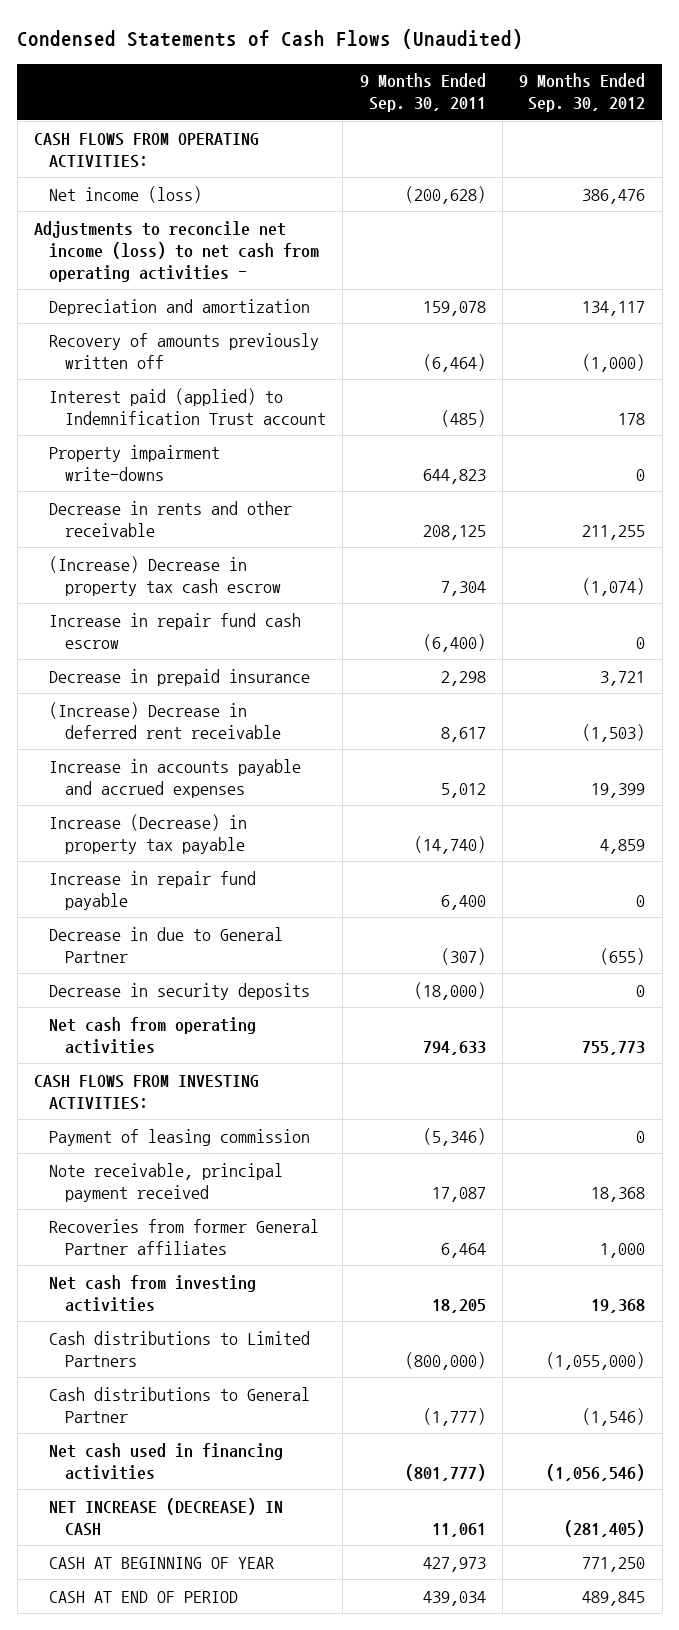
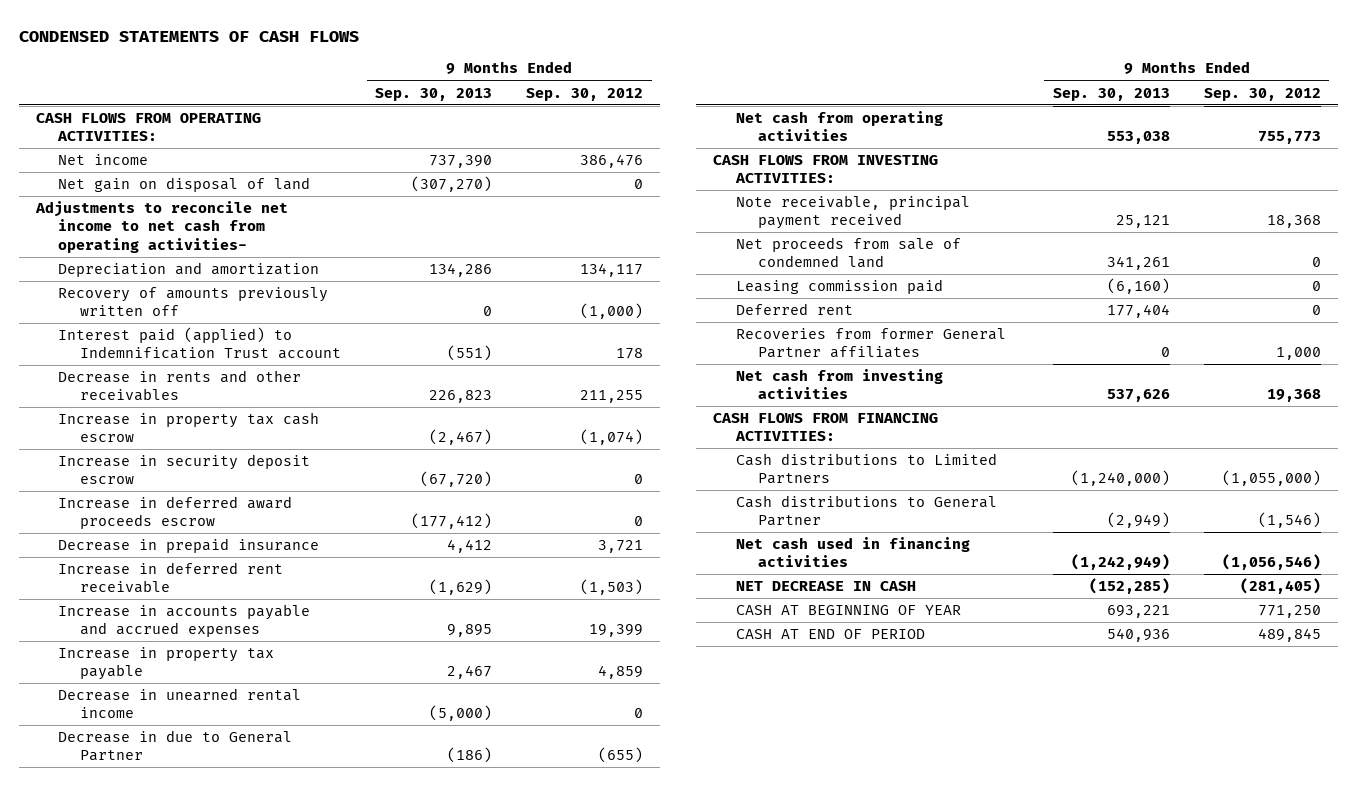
- Condensed Statements of Cash Flows (Unaudited)
+ CONDENSED STATEMENTS OF CASH FLOWS
- | 9 Months Ended Sep. 30, 2011 | 9 Months Ended Sep. 30, 2012
+ | 9 Months Ended Sep. 30, 2013 | 9 Months Ended Sep. 30, 2012
- Net income (loss) | (200,628) | 386,476
- Adjustments to reconcile net income (loss) to net cash from operating activities -
+ Net income | 737,390 | 386,476
+ Net gain on disposal of land | (307,270) | 0
+ Adjustments to reconcile net income to net cash from operating activities-
- Property impairment write-downs | 644,823 | 0
- Decrease in rents and other receivable | 208,125 | 211,255
- (Increase) Decrease in property tax cash escrow | 7,304 | (1,074)
- Increase in repair fund cash escrow | (6,400) | 0
+ Decrease in rents and other receivables | 226,823 | 211,255
+ Increase in property tax cash escrow | (2,467) | (1,074)
+ Increase in security deposit escrow | (67,720) | 0
+ Increase in deferred award proceeds escrow | (177,412) | 0
- (Increase) Decrease in deferred rent receivable | 8,617 | (1,503)
+ Increase in deferred rent receivable | (1,629) | (1,503)
- Increase (Decrease) in property tax payable | (14,740) | 4,859
- Increase in repair fund payable | 6,400 | 0
+ Increase in property tax payable | 2,467 | 4,859
+ Decrease in unearned rental income | (5,000) | 0
- Decrease in security deposits | (18,000) | 0
- Payment of leasing commission | (5,346) | 0
+ Net proceeds from sale of condemned land | 341,261 | 0
+ Leasing commission paid | (6,160) | 0
+ Deferred rent | 177,404 | 0
+ CASH FLOWS FROM FINANCING ACTIVITIES:
- NET INCREASE (DECREASE) IN CASH | 11,061 | (281,405)
+ NET DECREASE IN CASH | (152,285) | (281,405)

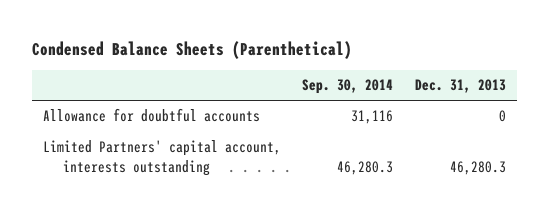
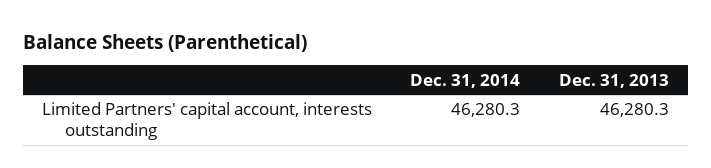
- Condensed Balance Sheets (Parenthetical)
+ Balance Sheets (Parenthetical)
- | Sep. 30, 2014 | Dec. 31, 2013
+ | Dec. 31, 2014 | Dec. 31, 2013
- Allowance for doubtful accounts | 31,116 | 0

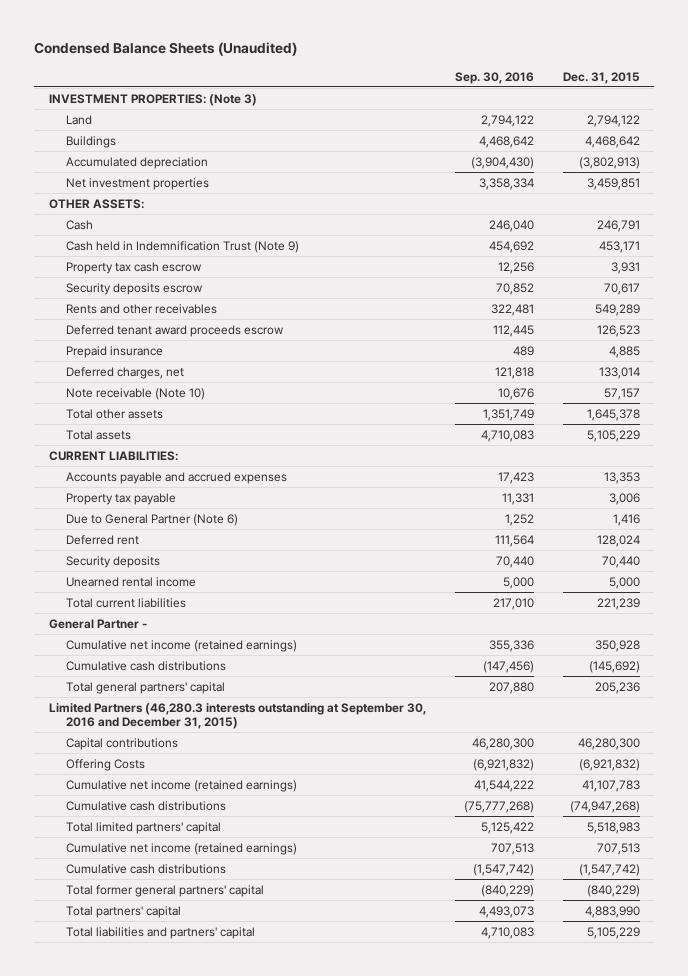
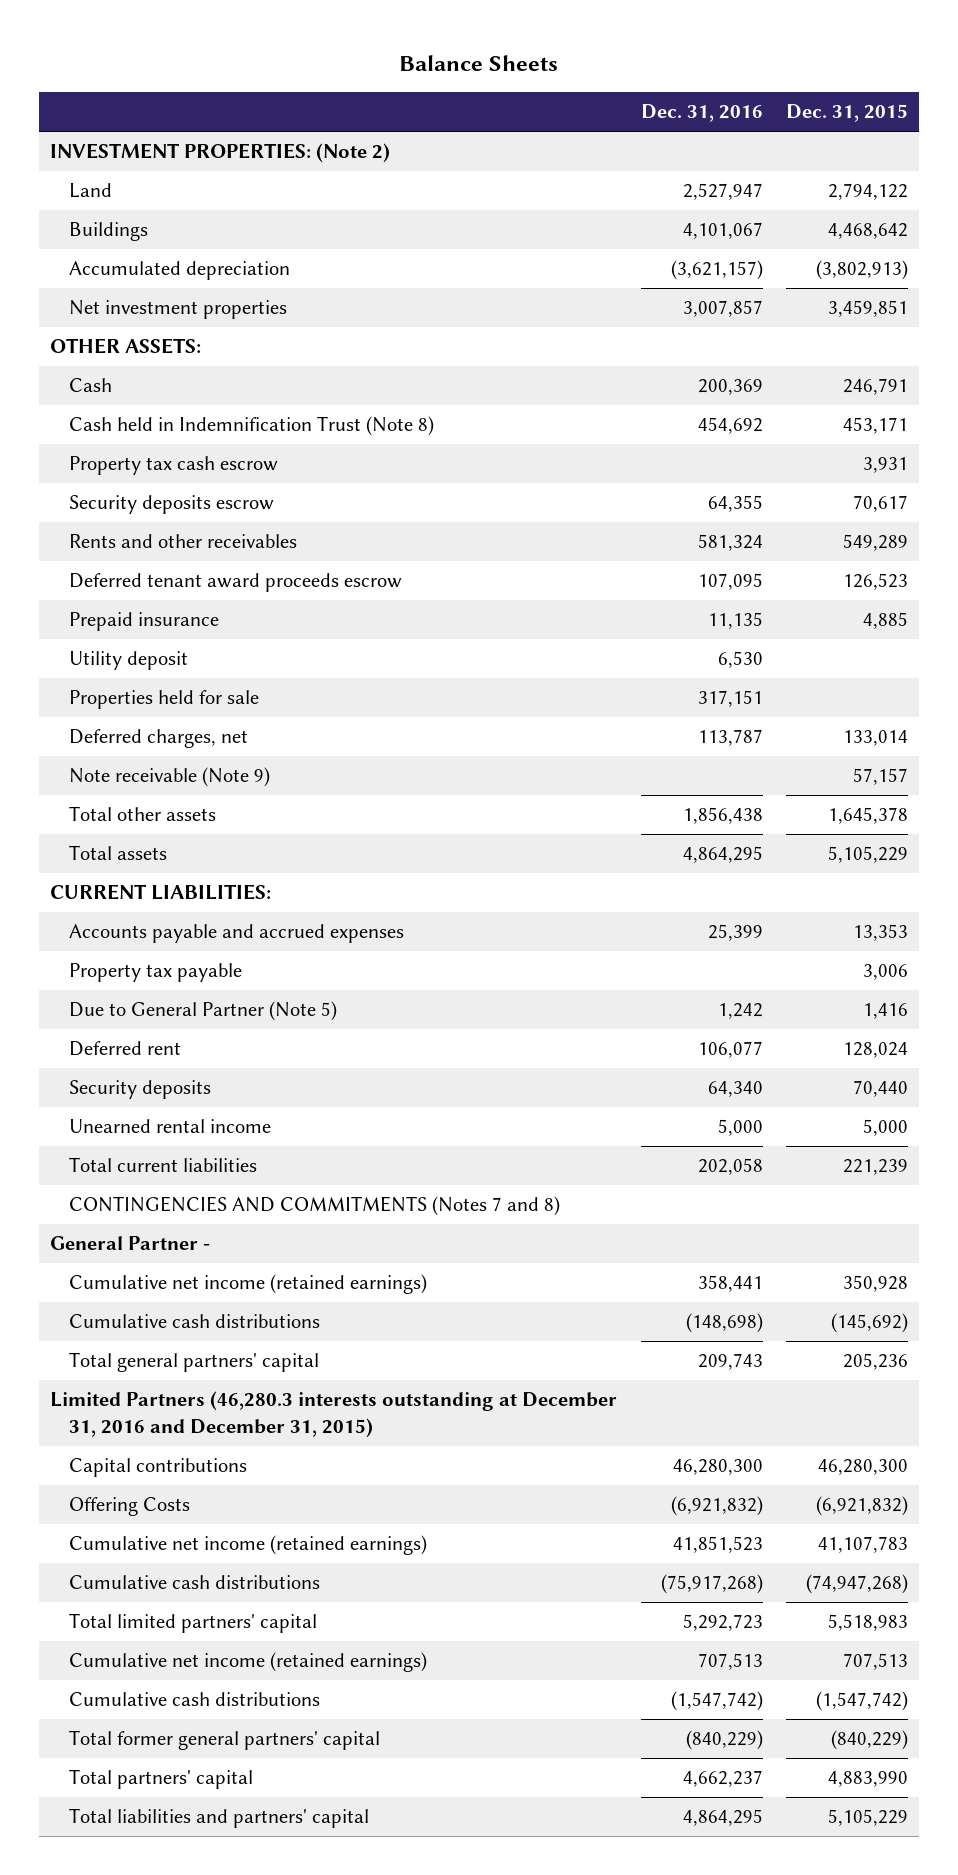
- Condensed Balance Sheets (Unaudited)
+ Balance Sheets
- | Sep. 30, 2016 | Dec. 31, 2015
+ | Dec. 31, 2016 | Dec. 31, 2015
- INVESTMENT PROPERTIES: (Note 3)
+ INVESTMENT PROPERTIES: (Note 2)
- Cash held in Indemnification Trust (Note 9) | 454,692 | 453,171
+ Cash held in Indemnification Trust (Note 8) | 454,692 | 453,171
+ Utility deposit | 6,530 |
+ Properties held for sale | 317,151 |
- Note receivable (Note 10) | 10,676 | 57,157
+ Note receivable (Note 9) | | 57,157
- Due to General Partner (Note 6) | 1,252 | 1,416
+ Due to General Partner (Note 5) | 1,242 | 1,416
+ CONTINGENCIES AND COMMITMENTS (Notes 7 and 8)
- Limited Partners (46,280.3 interests outstanding at September 30, 2016 and December 31, 2015)
+ Limited Partners (46,280.3 interests outstanding at December 31, 2016 and December 31, 2015)

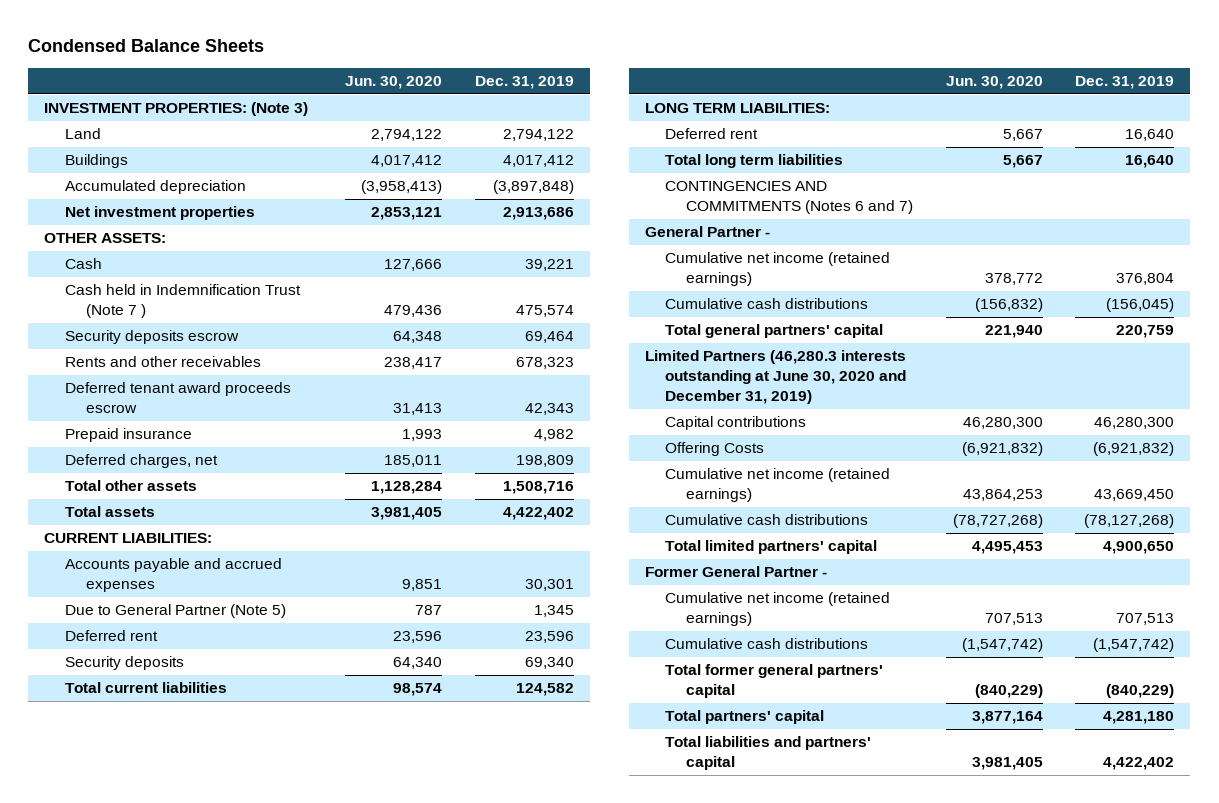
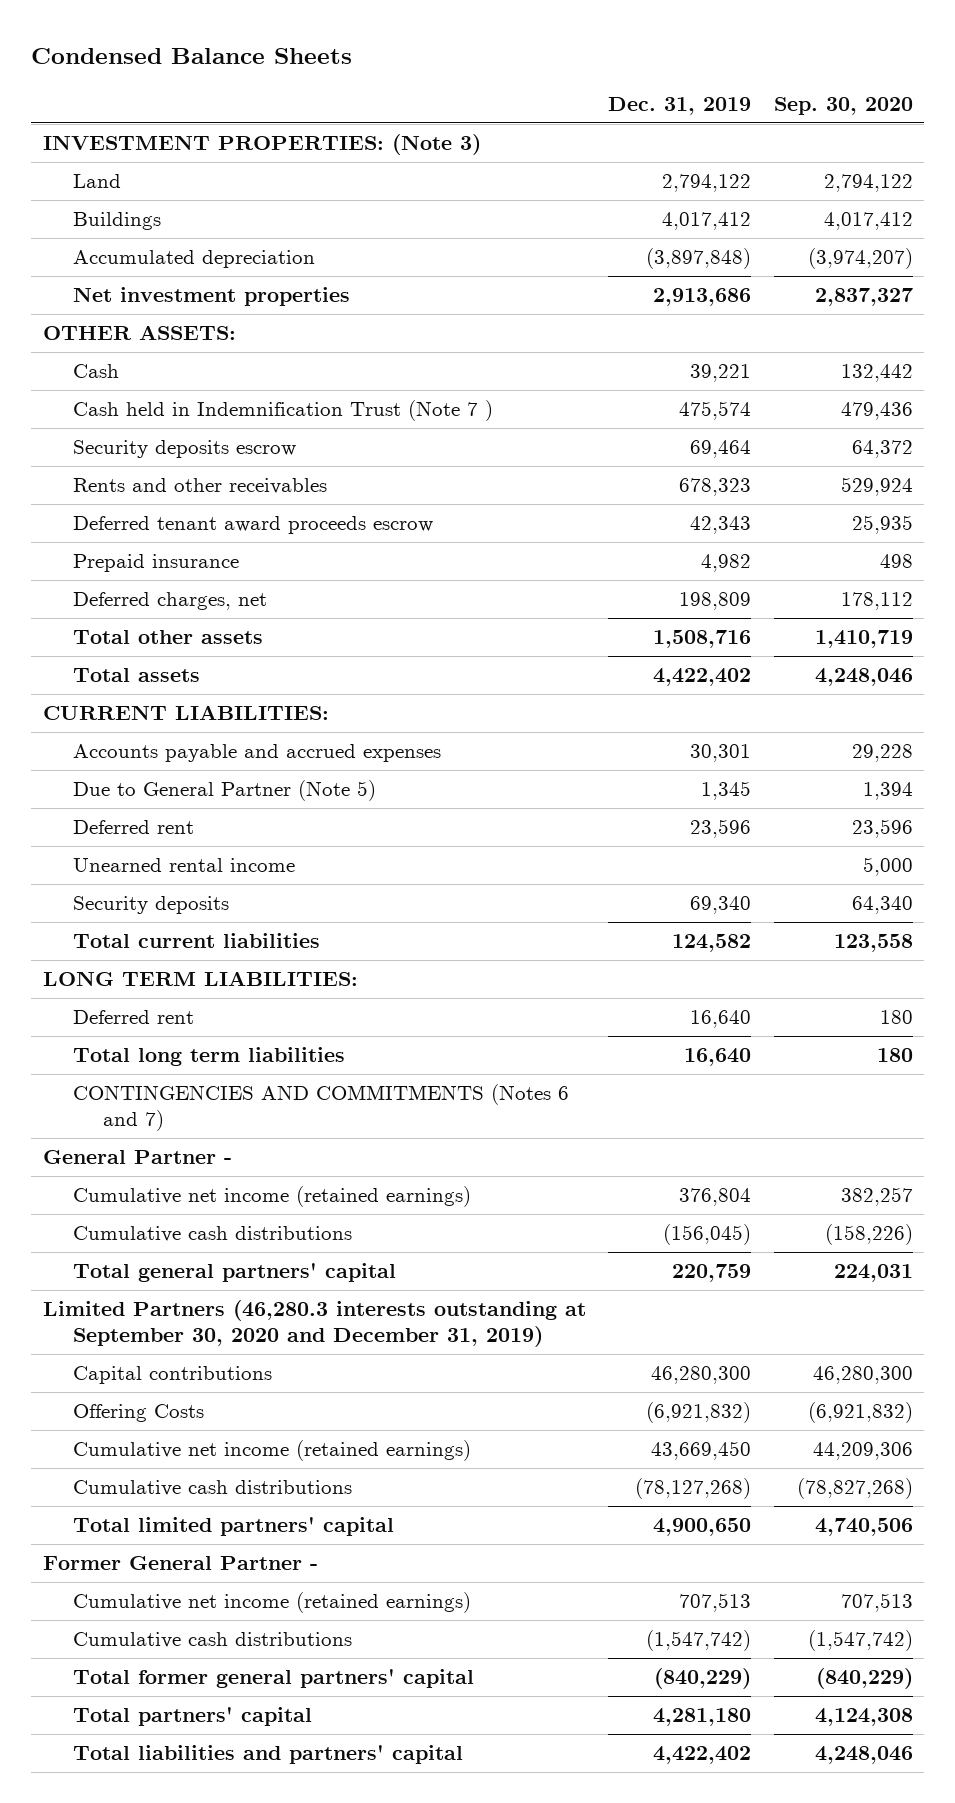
- | Jun. 30, 2020 | Dec. 31, 2019
+ | Dec. 31, 2019 | Sep. 30, 2020
+ Unearned rental income | | 5,000
- Limited Partners (46,280.3 interests outstanding at June 30, 2020 and December 31, 2019)
+ Limited Partners (46,280.3 interests outstanding at September 30, 2020 and December 31, 2019)

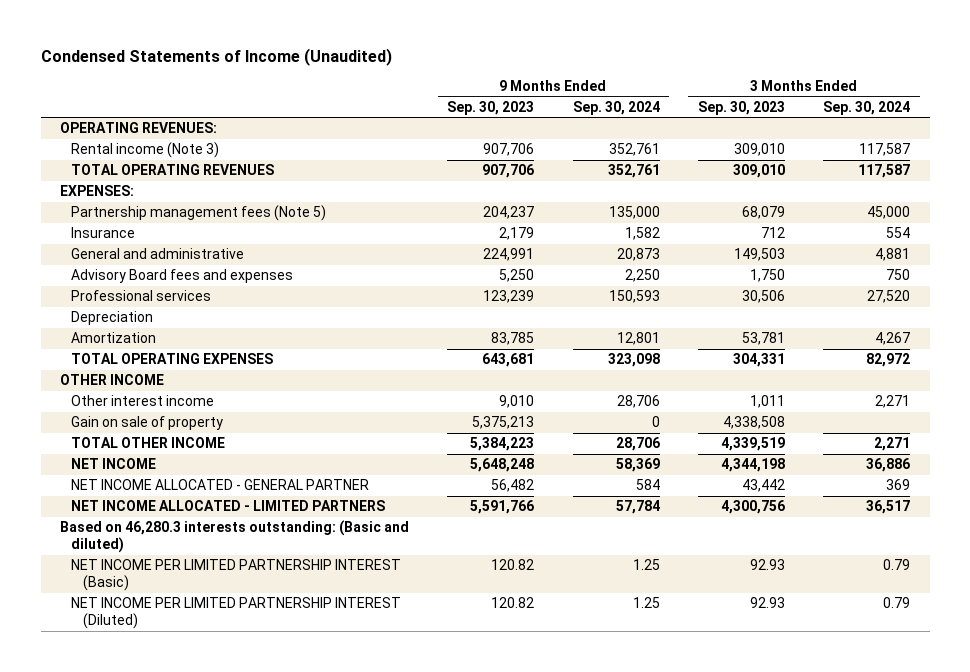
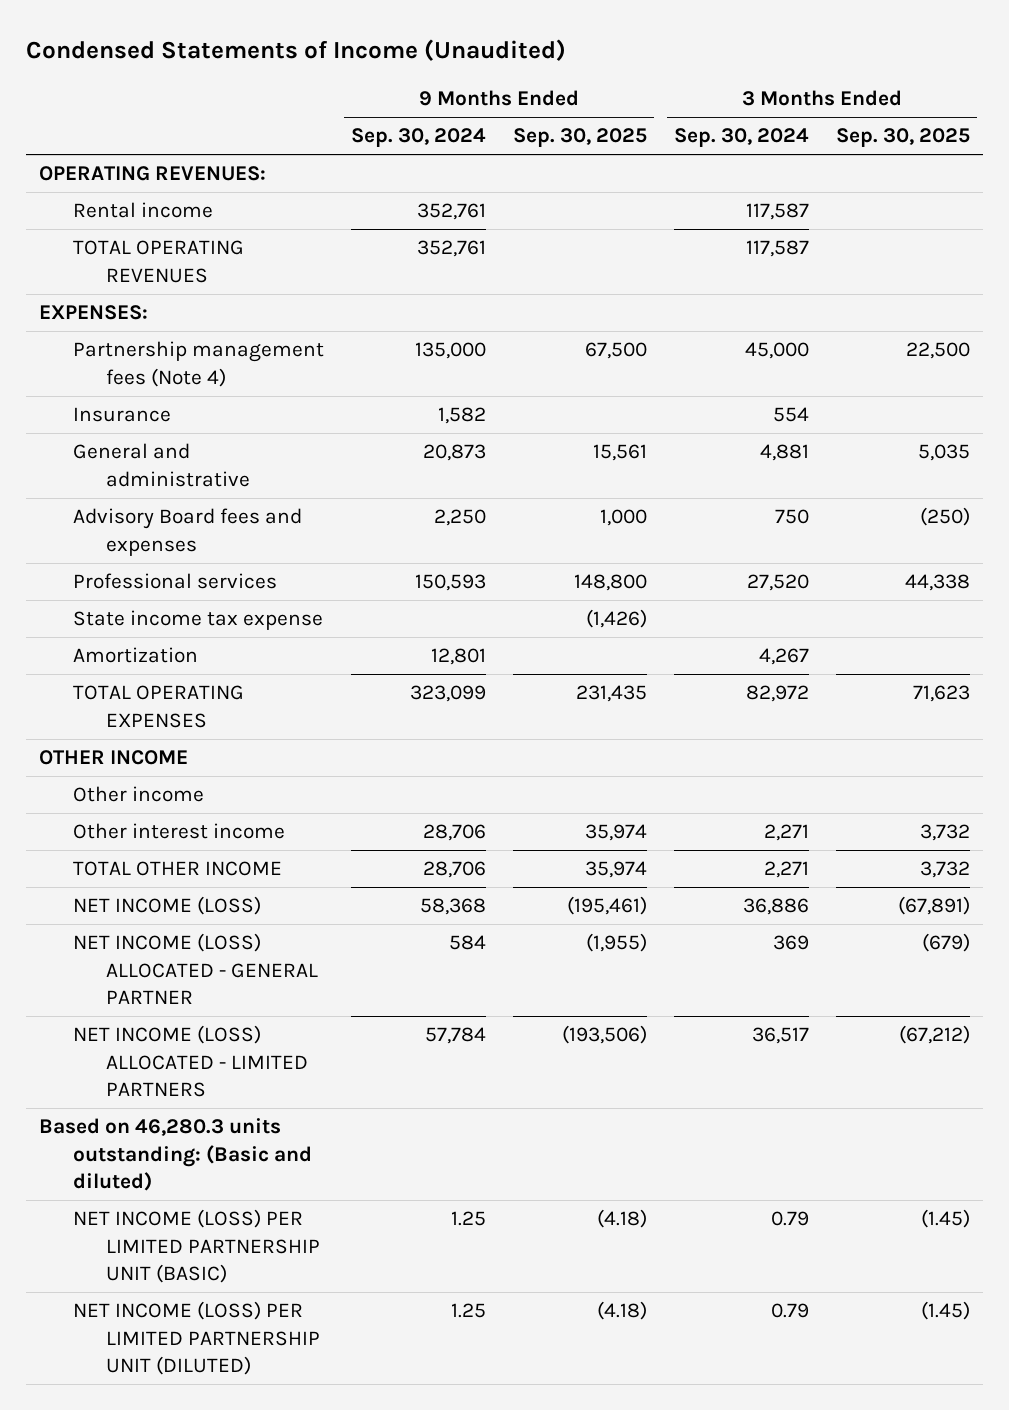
- | 9 Months Ended Sep. 30, 2023 | 9 Months Ended Sep. 30, 2024 | 3 Months Ended Sep. 30, 2023 | 3 Months Ended Sep. 30, 2024
+ | 9 Months Ended Sep. 30, 2024 | 9 Months Ended Sep. 30, 2025 | 3 Months Ended Sep. 30, 2024 | 3 Months Ended Sep. 30, 2025
- Rental income (Note 3) | 907,706 | 352,761 | 309,010 | 117,587
+ Rental income | 352,761 | | 117,587 |
- Partnership management fees (Note 5) | 204,237 | 135,000 | 68,079 | 45,000
+ Partnership management fees (Note 4) | 135,000 | 67,500 | 45,000 | 22,500
- Depreciation
+ State income tax expense | | (1,426) | |
- TOTAL OPERATING EXPENSES | 643,681 | 323,098 | 304,331 | 82,972
+ TOTAL OPERATING EXPENSES | 323,099 | 231,435 | 82,972 | 71,623
+ Other income
- Gain on sale of property | 5,375,213 | 0 | 4,338,508 |
- NET INCOME | 5,648,248 | 58,369 | 4,344,198 | 36,886
- NET INCOME ALLOCATED - GENERAL PARTNER | 56,482 | 584 | 43,442 | 369
- NET INCOME ALLOCATED - LIMITED PARTNERS | 5,591,766 | 57,784 | 4,300,756 | 36,517
- Based on 46,280.3 interests outstanding: (Basic and diluted)
- NET INCOME PER LIMITED PARTNERSHIP INTEREST (Basic) | 120.82 | 1.25 | 92.93 | 0.79
- NET INCOME PER LIMITED PARTNERSHIP INTEREST (Diluted) | 120.82 | 1.25 | 92.93 | 0.79
+ NET INCOME (LOSS) | 58,368 | (195,461) | 36,886 | (67,891)
+ NET INCOME (LOSS) ALLOCATED - GENERAL PARTNER | 584 | (1,955) | 369 | (679)
+ NET INCOME (LOSS) ALLOCATED - LIMITED PARTNERS | 57,784 | (193,506) | 36,517 | (67,212)
+ Based on 46,280.3 units outstanding: (Basic and diluted)
+ NET INCOME (LOSS) PER LIMITED PARTNERSHIP UNIT (BASIC) | 1.25 | (4.18) | 0.79 | (1.45)
+ NET INCOME (LOSS) PER LIMITED PARTNERSHIP UNIT (DILUTED) | 1.25 | (4.18) | 0.79 | (1.45)

